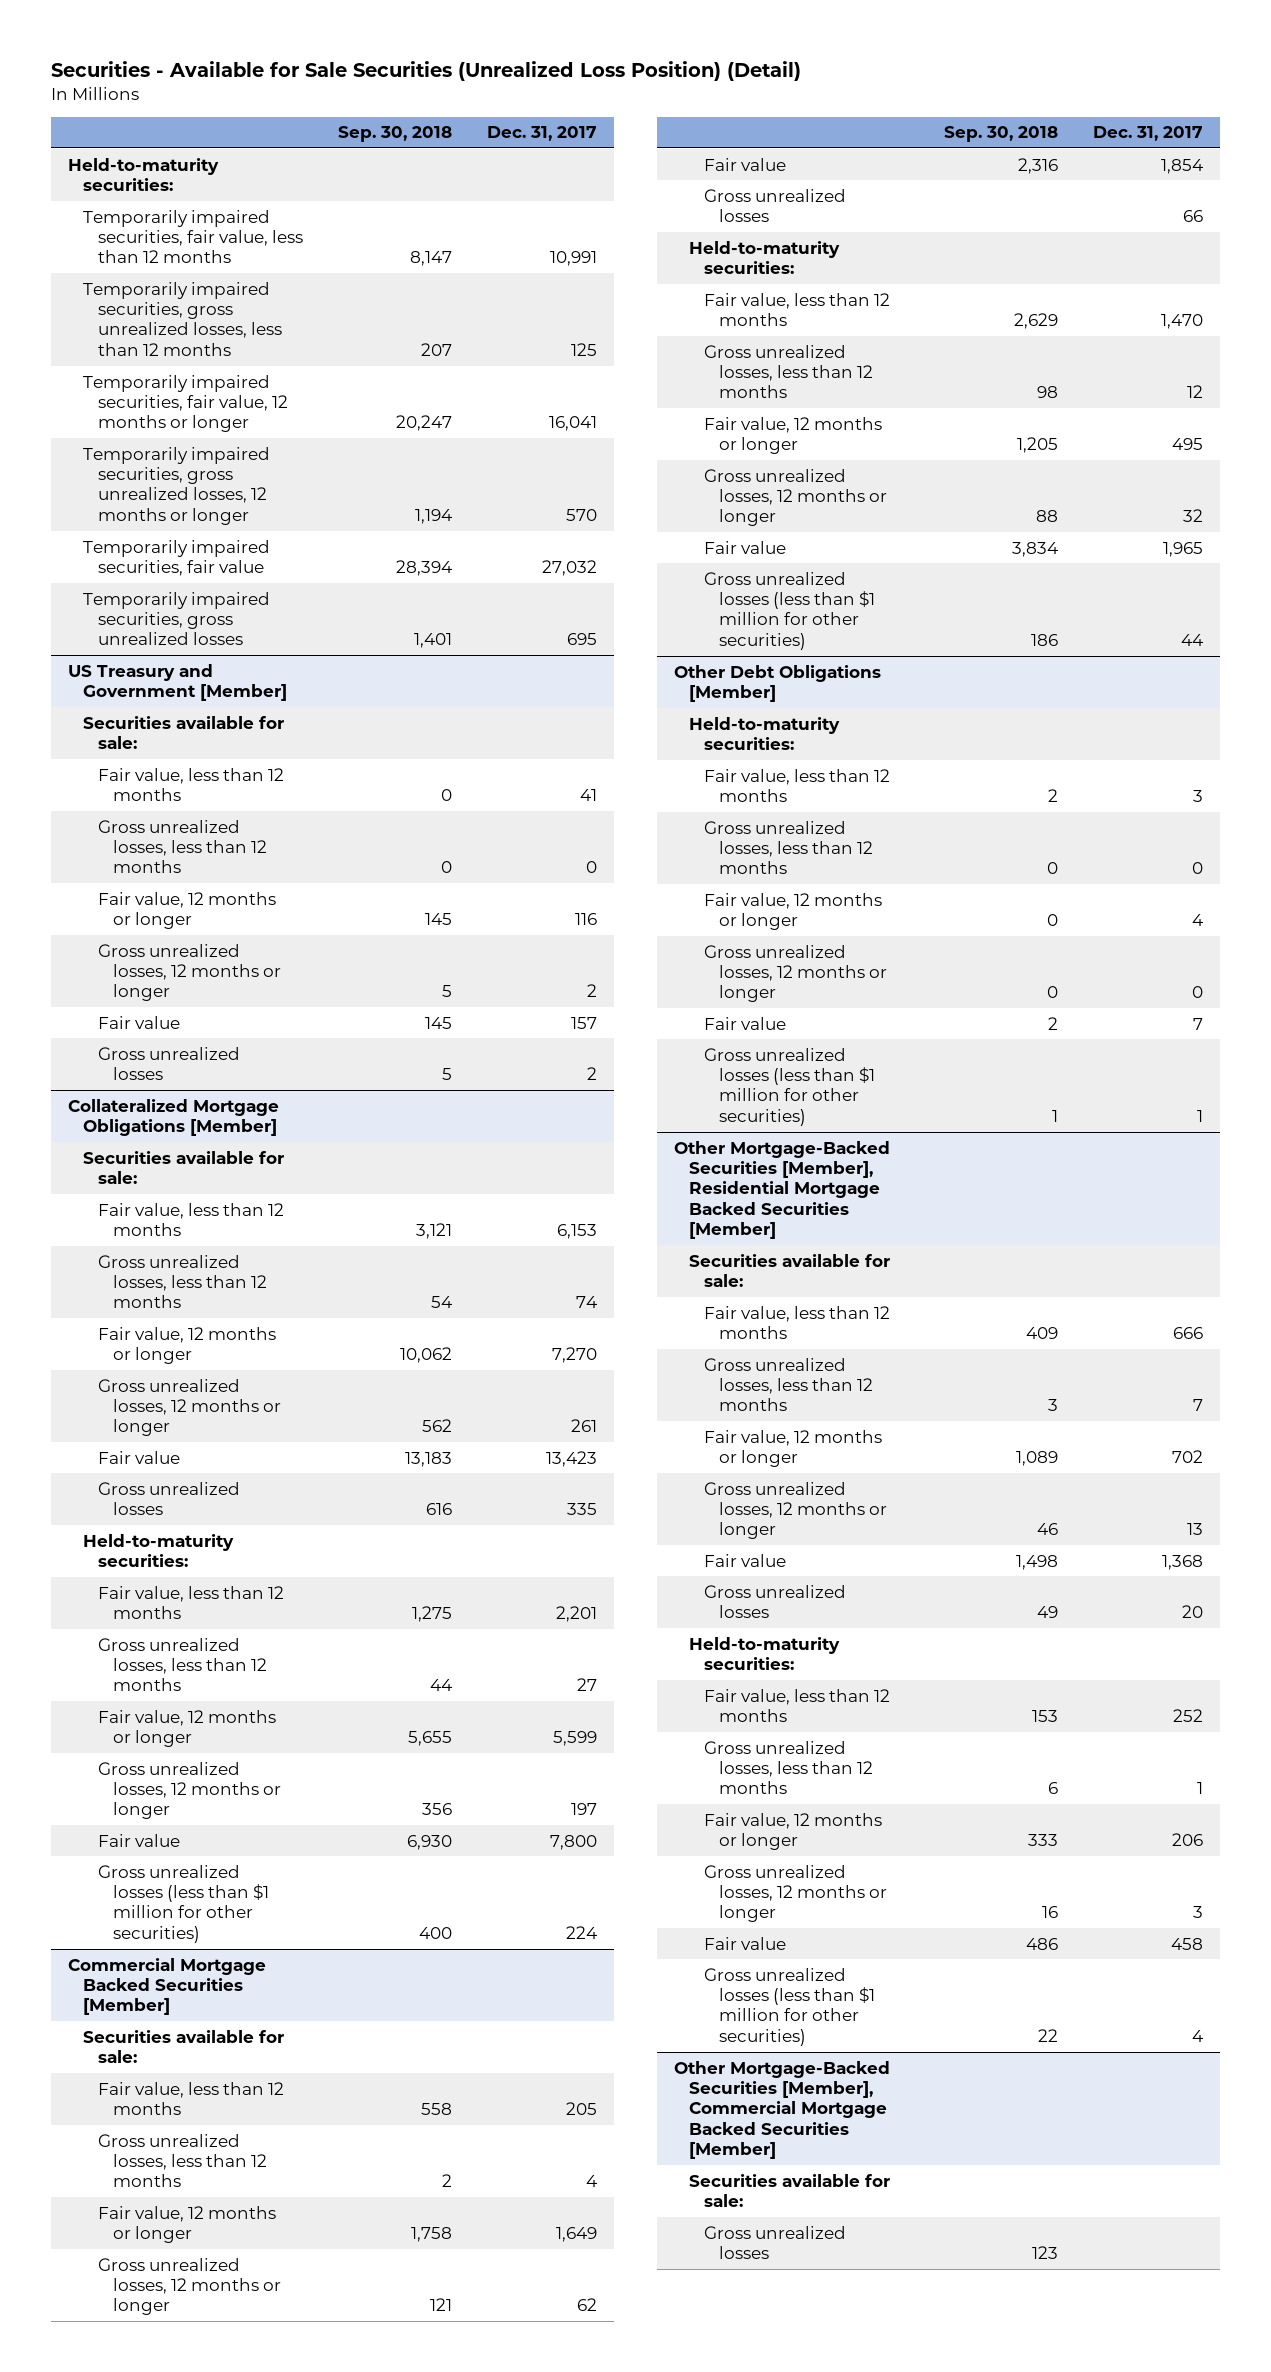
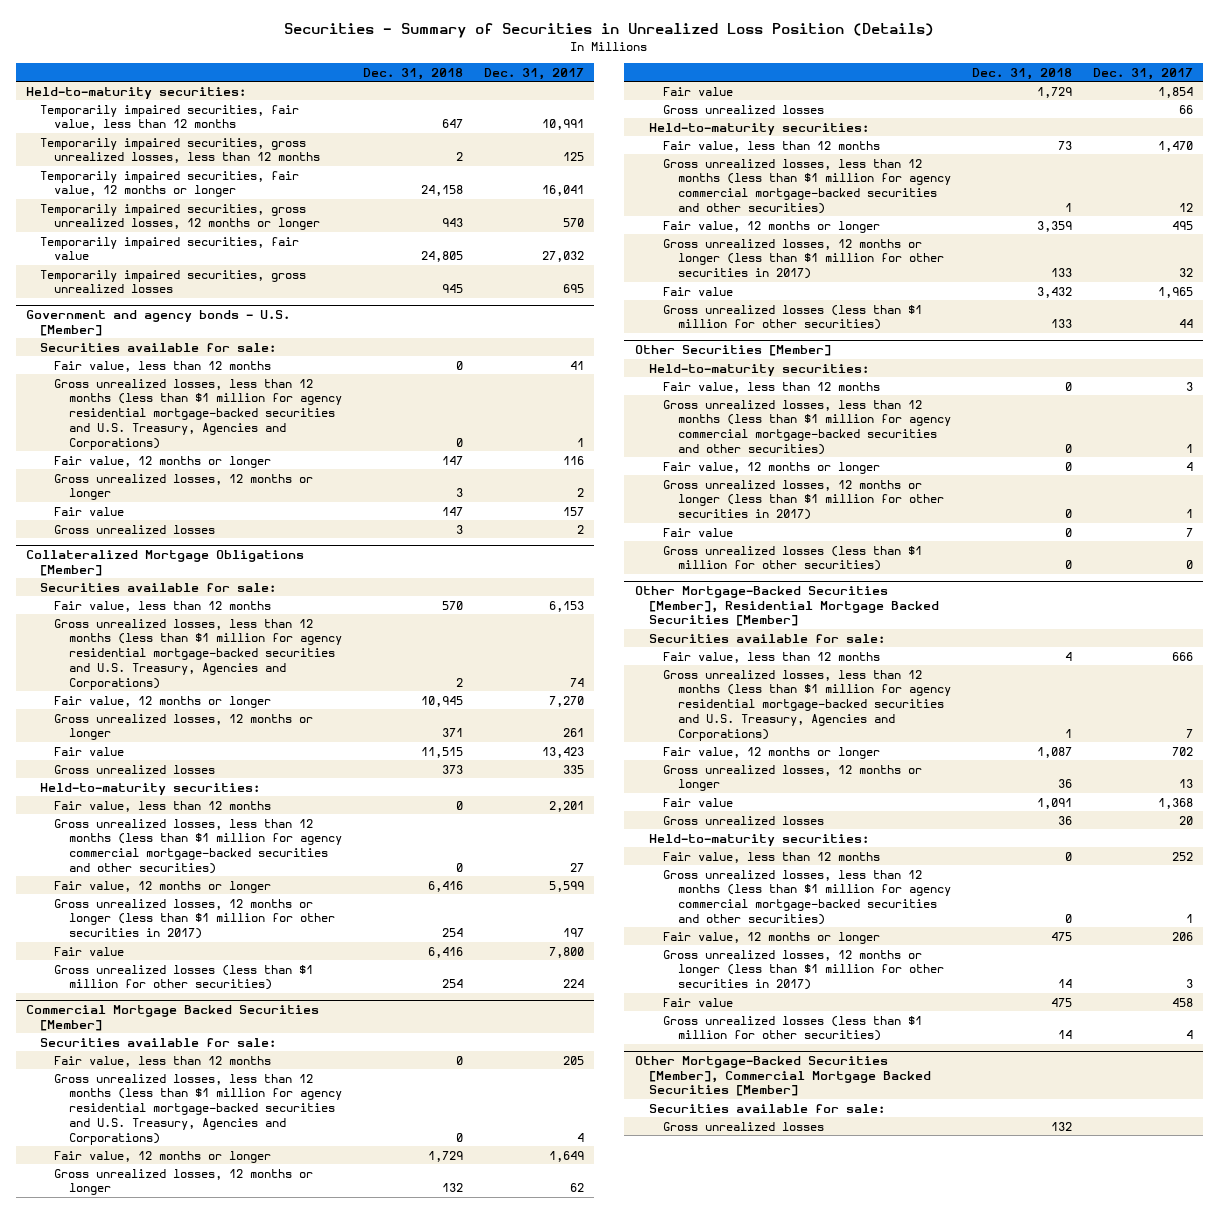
- Securities - Available for Sale Securities (Unrealized Loss Position) (Detail)
+ Securities - Summary of Securities in Unrealized Loss Position (Details)
- | Sep. 30, 2018 | Dec. 31, 2017
+ | Dec. 31, 2018 | Dec. 31, 2017
- US Treasury and Government [Member]
+ Government and agency bonds - U.S. [Member]
- Gross unrealized losses, less than 12 months | 0 | 0
+ Gross unrealized losses, less than 12 months (less than $1 million for agency residential mortgage-backed securities and U.S. Treasury, Agencies and Corporations) | 0 | 1
@ Collateralized Mortgage Obligations [Member]
- Gross unrealized losses, less than 12 months | 54 | 74
+ Gross unrealized losses, less than 12 months (less than $1 million for agency residential mortgage-backed securities and U.S. Treasury, Agencies and Corporations) | 2 | 74
- Gross unrealized losses, less than 12 months | 44 | 27
+ Gross unrealized losses, less than 12 months (less than $1 million for agency commercial mortgage-backed securities and other securities) | 0 | 27
- Gross unrealized losses, 12 months or longer | 356 | 197
+ Gross unrealized losses, 12 months or longer (less than $1 million for other securities in 2017) | 254 | 197
@ Commercial Mortgage Backed Securities [Member]
- Gross unrealized losses, less than 12 months | 2 | 4
+ Gross unrealized losses, less than 12 months (less than $1 million for agency residential mortgage-backed securities and U.S. Treasury, Agencies and Corporations) | 0 | 4
- Gross unrealized losses, less than 12 months | 98 | 12
+ Gross unrealized losses, less than 12 months (less than $1 million for agency commercial mortgage-backed securities and other securities) | 1 | 12
- Gross unrealized losses, 12 months or longer | 88 | 32
+ Gross unrealized losses, 12 months or longer (less than $1 million for other securities in 2017) | 133 | 32
- Other Debt Obligations [Member]
+ Other Securities [Member]
- Gross unrealized losses, less than 12 months | 0 | 0
+ Gross unrealized losses, less than 12 months (less than $1 million for agency commercial mortgage-backed securities and other securities) | 0 | 1
- Gross unrealized losses, 12 months or longer | 0 | 0
+ Gross unrealized losses, 12 months or longer (less than $1 million for other securities in 2017) | 0 | 1
- Gross unrealized losses (less than $1 million for other securities) | 1 | 1
+ Gross unrealized losses (less than $1 million for other securities) | 0 | 0
@ Other Mortgage-Backed Securities [Member], Residential Mortgage Backed Securities [Member]
- Gross unrealized losses, less than 12 months | 3 | 7
+ Gross unrealized losses, less than 12 months (less than $1 million for agency residential mortgage-backed securities and U.S. Treasury, Agencies and Corporations) | 1 | 7
- Gross unrealized losses, less than 12 months | 6 | 1
+ Gross unrealized losses, less than 12 months (less than $1 million for agency commercial mortgage-backed securities and other securities) | 0 | 1
- Gross unrealized losses, 12 months or longer | 16 | 3
+ Gross unrealized losses, 12 months or longer (less than $1 million for other securities in 2017) | 14 | 3

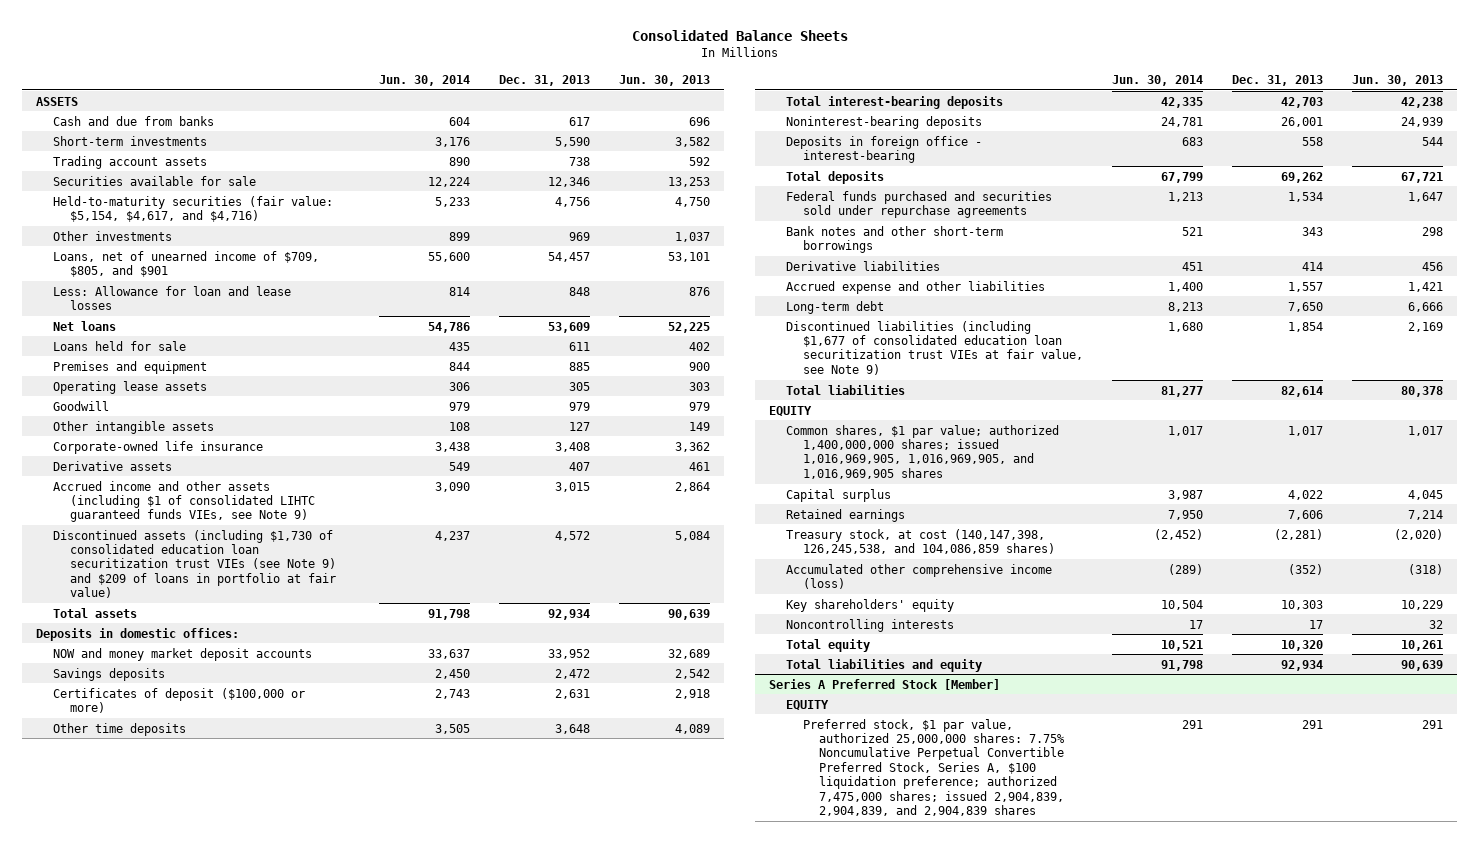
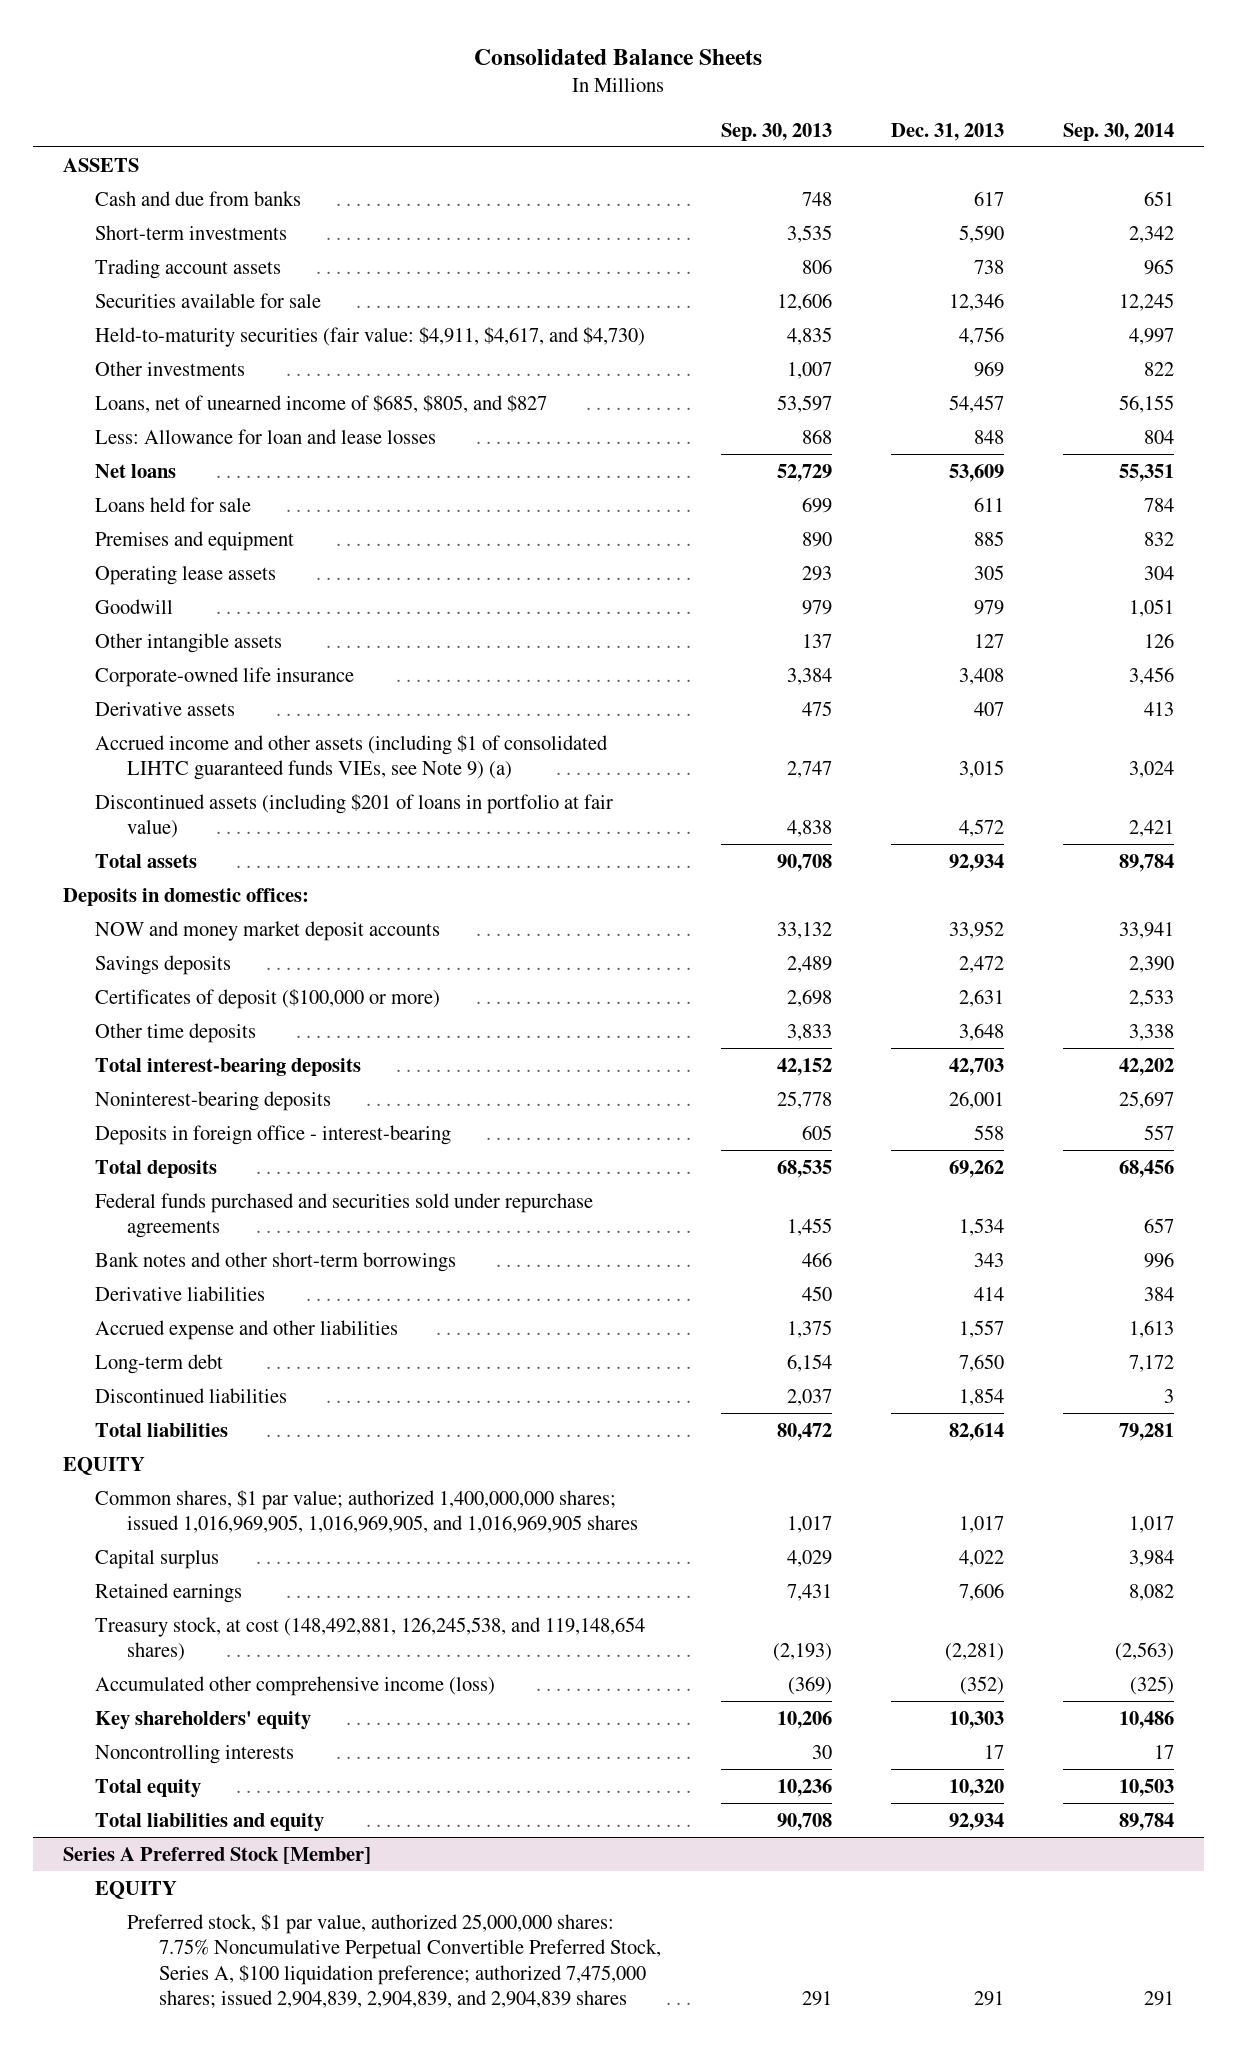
- | Jun. 30, 2014 | Dec. 31, 2013 | Jun. 30, 2013
+ | Sep. 30, 2013 | Dec. 31, 2013 | Sep. 30, 2014
- Held-to-maturity securities (fair value: $5,154, $4,617, and $4,716) | 5,233 | 4,756 | 4,750
+ Held-to-maturity securities (fair value: $4,911, $4,617, and $4,730) | 4,835 | 4,756 | 4,997
- Loans, net of unearned income of $709, $805, and $901 | 55,600 | 54,457 | 53,101
+ Loans, net of unearned income of $685, $805, and $827 | 53,597 | 54,457 | 56,155
- Accrued income and other assets (including $1 of consolidated LIHTC guaranteed funds VIEs, see Note 9) | 3,090 | 3,015 | 2,864
- Discontinued assets (including $1,730 of consolidated education loan securitization trust VIEs (see Note 9) and $209 of loans in portfolio at fair value) | 4,237 | 4,572 | 5,084
+ Accrued income and other assets (including $1 of consolidated LIHTC guaranteed funds VIEs, see Note 9) (a) | 2,747 | 3,015 | 3,024
+ Discontinued assets (including $201 of loans in portfolio at fair value) | 4,838 | 4,572 | 2,421
- Discontinued liabilities (including $1,677 of consolidated education loan securitization trust VIEs at fair value, see Note 9) | 1,680 | 1,854 | 2,169
+ Discontinued liabilities | 2,037 | 1,854 | 3
- Treasury stock, at cost (140,147,398, 126,245,538, and 104,086,859 shares) | (2,452) | (2,281) | (2,020)
+ Treasury stock, at cost (148,492,881, 126,245,538, and 119,148,654 shares) | (2,193) | (2,281) | (2,563)

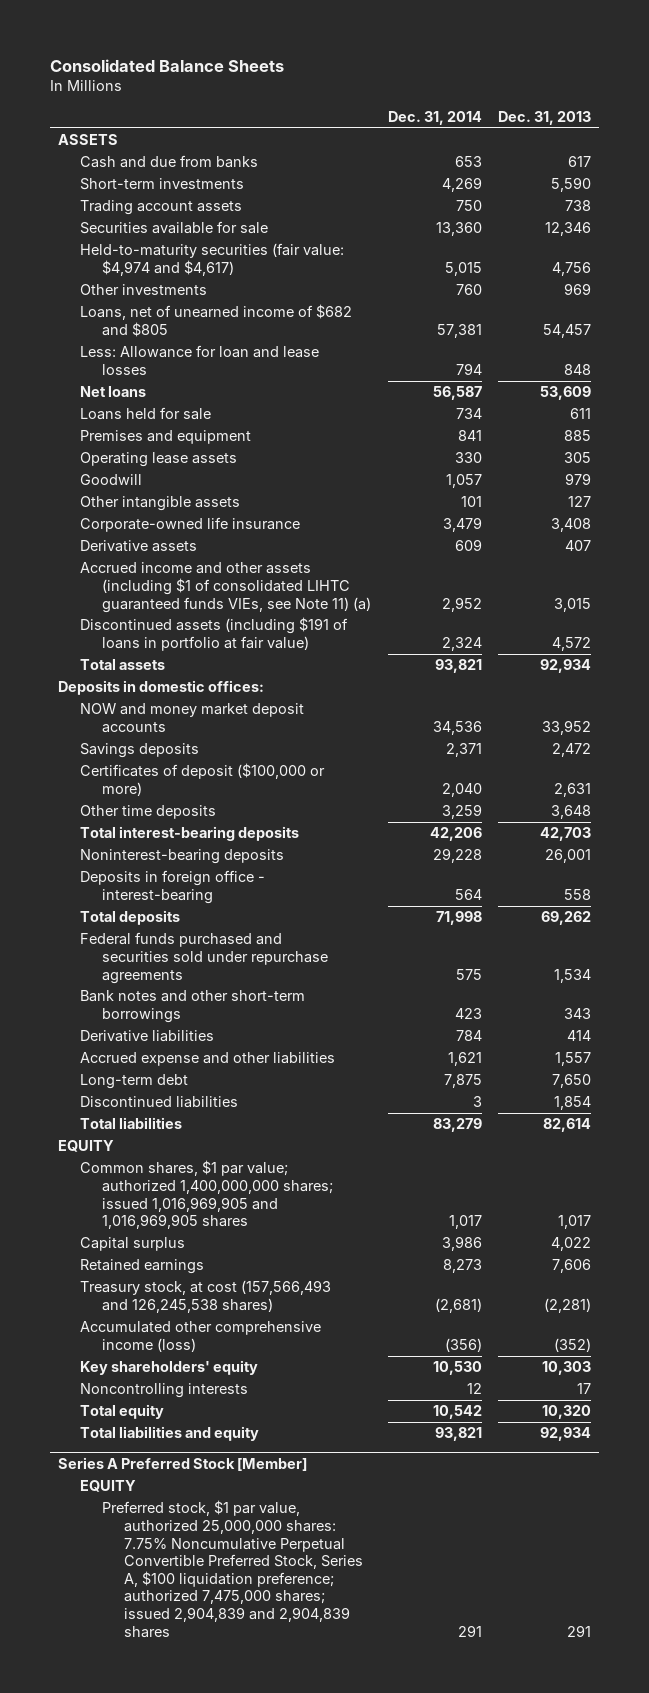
- | Sep. 30, 2013 | Dec. 31, 2013 | Sep. 30, 2014
+ | Dec. 31, 2014 | Dec. 31, 2013
- Held-to-maturity securities (fair value: $4,911, $4,617, and $4,730) | 4,835 | 4,756 | 4,997
+ Held-to-maturity securities (fair value: $4,974 and $4,617) | 5,015 | 4,756
- Loans, net of unearned income of $685, $805, and $827 | 53,597 | 54,457 | 56,155
+ Loans, net of unearned income of $682 and $805 | 57,381 | 54,457
- Accrued income and other assets (including $1 of consolidated LIHTC guaranteed funds VIEs, see Note 9) (a) | 2,747 | 3,015 | 3,024
- Discontinued assets (including $201 of loans in portfolio at fair value) | 4,838 | 4,572 | 2,421
+ Accrued income and other assets (including $1 of consolidated LIHTC guaranteed funds VIEs, see Note 11) (a) | 2,952 | 3,015
+ Discontinued assets (including $191 of loans in portfolio at fair value) | 2,324 | 4,572
- Common shares, $1 par value; authorized 1,400,000,000 shares; issued 1,016,969,905, 1,016,969,905, and 1,016,969,905 shares | 1,017 | 1,017 | 1,017
+ Common shares, $1 par value; authorized 1,400,000,000 shares; issued 1,016,969,905 and 1,016,969,905 shares | 1,017 | 1,017
- Treasury stock, at cost (148,492,881, 126,245,538, and 119,148,654 shares) | (2,193) | (2,281) | (2,563)
+ Treasury stock, at cost (157,566,493 and 126,245,538 shares) | (2,681) | (2,281)
@ Series A Preferred Stock [Member]
- Preferred stock, $1 par value, authorized 25,000,000 shares: 7.75% Noncumulative Perpetual Convertible Preferred Stock, Series A, $100 liquidation preference; authorized 7,475,000 shares; issued 2,904,839, 2,904,839, and 2,904,839 shares | 291 | 291 | 291
+ Preferred stock, $1 par value, authorized 25,000,000 shares: 7.75% Noncumulative Perpetual Convertible Preferred Stock, Series A, $100 liquidation preference; authorized 7,475,000 shares; issued 2,904,839 and 2,904,839 shares | 291 | 291

